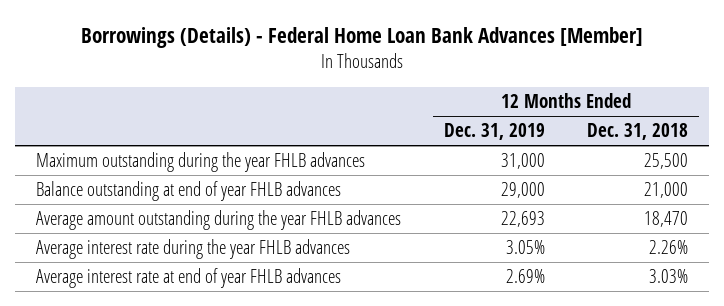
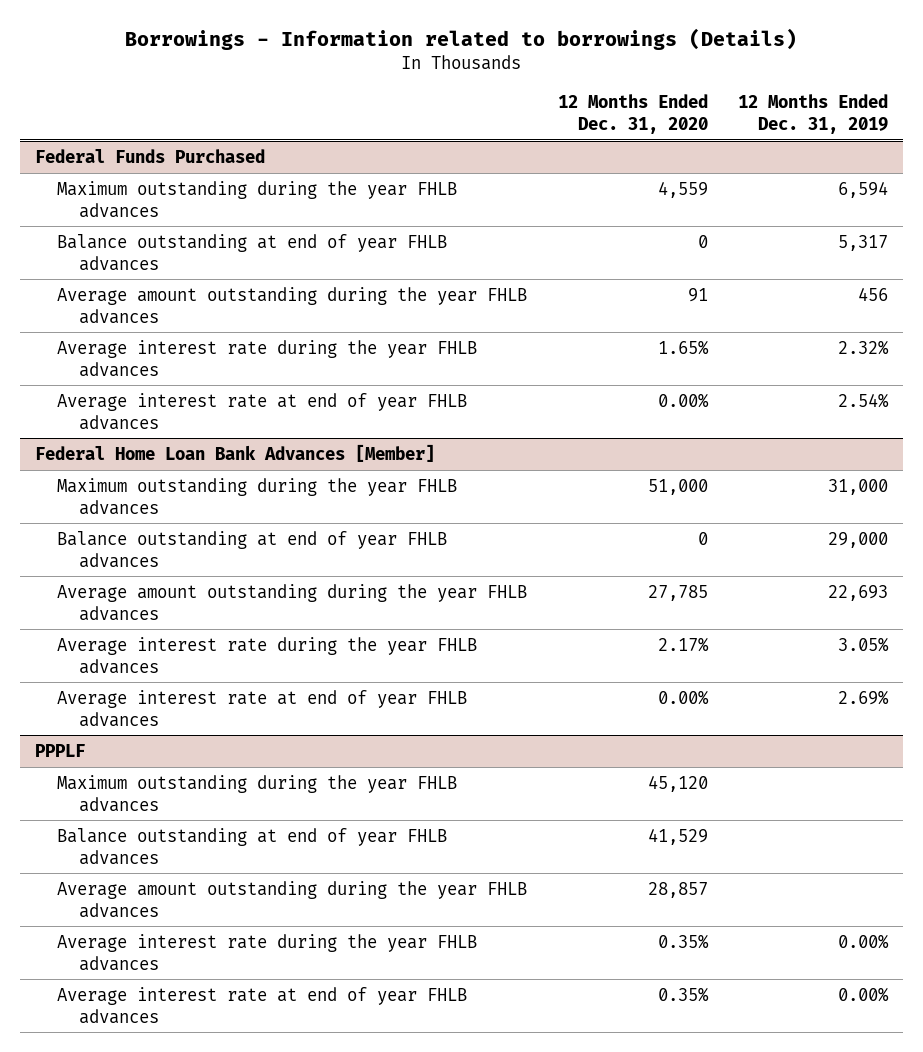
- Borrowings (Details) - Federal Home Loan Bank Advances [Member]
+ Borrowings - Information related to borrowings (Details)
- | 12 Months Ended Dec. 31, 2019 | 12 Months Ended Dec. 31, 2018
+ | 12 Months Ended Dec. 31, 2020 | 12 Months Ended Dec. 31, 2019
+ Federal Funds Purchased
+ Maximum outstanding during the year FHLB advances | 4,559 | 6,594
+ Balance outstanding at end of year FHLB advances | 0 | 5,317
+ Average amount outstanding during the year FHLB advances | 91 | 456
+ Average interest rate during the year FHLB advances | 1.65% | 2.32%
+ Average interest rate at end of year FHLB advances | 0.00% | 2.54%
+ Federal Home Loan Bank Advances [Member]
+ PPPLF
+ Maximum outstanding during the year FHLB advances | 45,120 |
+ Balance outstanding at end of year FHLB advances | 41,529 |
+ Average amount outstanding during the year FHLB advances | 28,857 |
+ Average interest rate during the year FHLB advances | 0.35% | 0.00%
+ Average interest rate at end of year FHLB advances | 0.35% | 0.00%

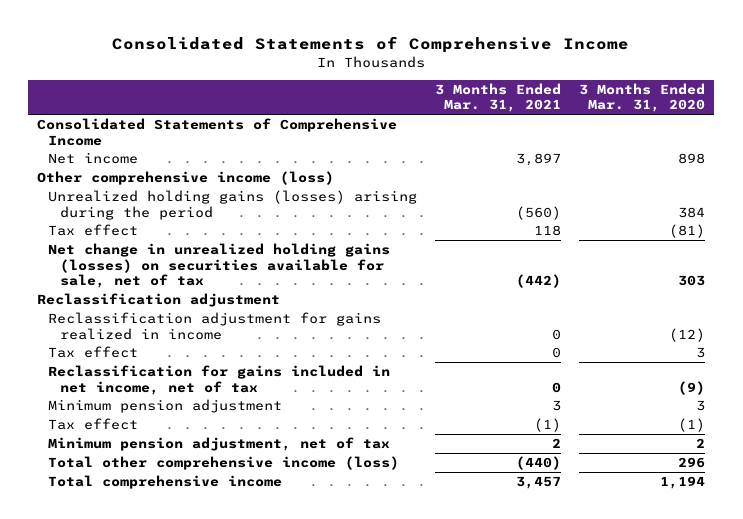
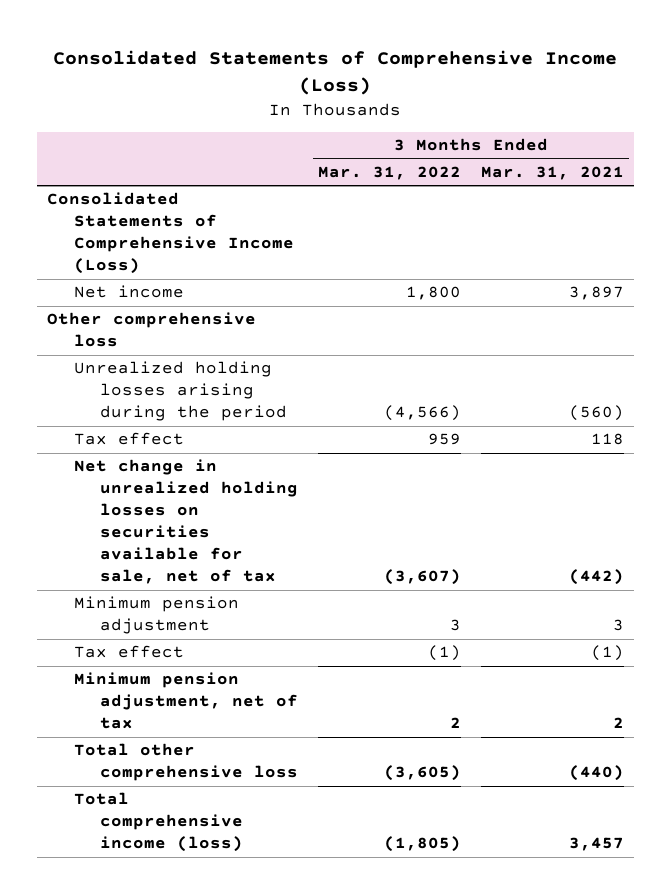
- Consolidated Statements of Comprehensive Income
+ Consolidated Statements of Comprehensive Income (Loss)
- | 3 Months Ended Mar. 31, 2021 | 3 Months Ended Mar. 31, 2020
+ | 3 Months Ended Mar. 31, 2022 | 3 Months Ended Mar. 31, 2021
- Consolidated Statements of Comprehensive Income
+ Consolidated Statements of Comprehensive Income (Loss)
- Other comprehensive income (loss)
- Unrealized holding gains (losses) arising during the period | (560) | 384
+ Other comprehensive loss
+ Unrealized holding losses arising during the period | (4,566) | (560)
- Net change in unrealized holding gains (losses) on securities available for sale, net of tax | (442) | 303
- Reclassification adjustment
- Reclassification adjustment for gains realized in income | 0 | (12)
- Tax effect | 0 | 3
- Reclassification for gains included in net income, net of tax | 0 | (9)
+ Net change in unrealized holding losses on securities available for sale, net of tax | (3,607) | (442)
- Total other comprehensive income (loss) | (440) | 296
- Total comprehensive income | 3,457 | 1,194
+ Total other comprehensive loss | (3,605) | (440)
+ Total comprehensive income (loss) | (1,805) | 3,457

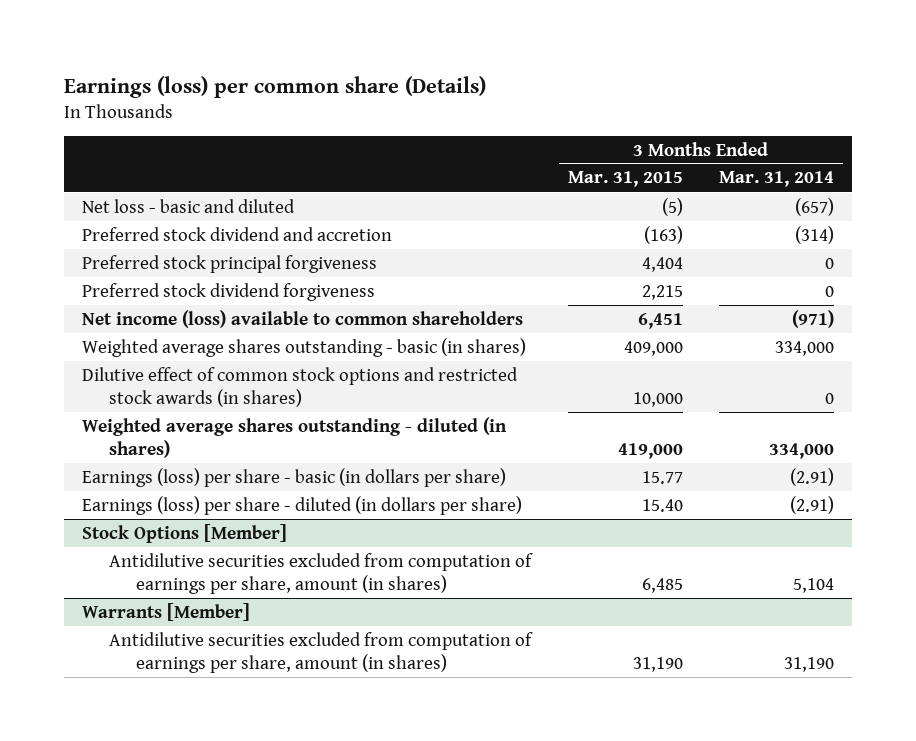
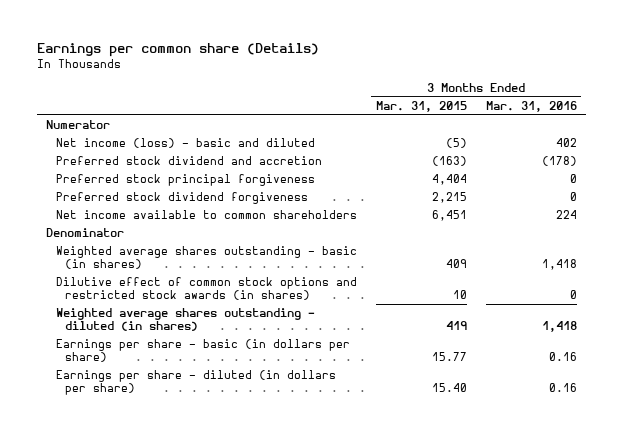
- Earnings (loss) per common share (Details)
+ Earnings per common share (Details)
- | 3 Months Ended Mar. 31, 2015 | 3 Months Ended Mar. 31, 2014
+ | 3 Months Ended Mar. 31, 2015 | 3 Months Ended Mar. 31, 2016
- Net loss - basic and diluted | (5) | (657)
+ Numerator
+ Net income (loss) - basic and diluted | (5) | 402
- Net income (loss) available to common shareholders | 6,451 | (971)
- Weighted average shares outstanding - basic (in shares) | 409,000 | 334,000
- Dilutive effect of common stock options and restricted stock awards (in shares) | 10,000 | 0
- Weighted average shares outstanding - diluted (in shares) | 419,000 | 334,000
- Earnings (loss) per share - basic (in dollars per share) | 15.77 | (2.91)
- Earnings (loss) per share - diluted (in dollars per share) | 15.40 | (2.91)
- Stock Options [Member]
- Antidilutive securities excluded from computation of earnings per share, amount (in shares) | 6,485 | 5,104
- Warrants [Member]
- Antidilutive securities excluded from computation of earnings per share, amount (in shares) | 31,190 | 31,190
+ Net income available to common shareholders | 6,451 | 224
+ Denominator
+ Weighted average shares outstanding - basic (in shares) | 409 | 1,418
+ Dilutive effect of common stock options and restricted stock awards (in shares) | 10 | 0
+ Weighted average shares outstanding - diluted (in shares) | 419 | 1,418
+ Earnings per share - basic (in dollars per share) | 15.77 | 0.16
+ Earnings per share - diluted (in dollars per share) | 15.40 | 0.16

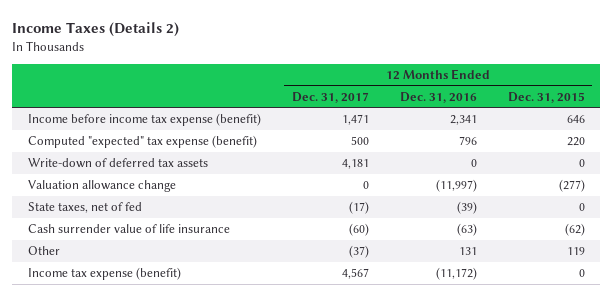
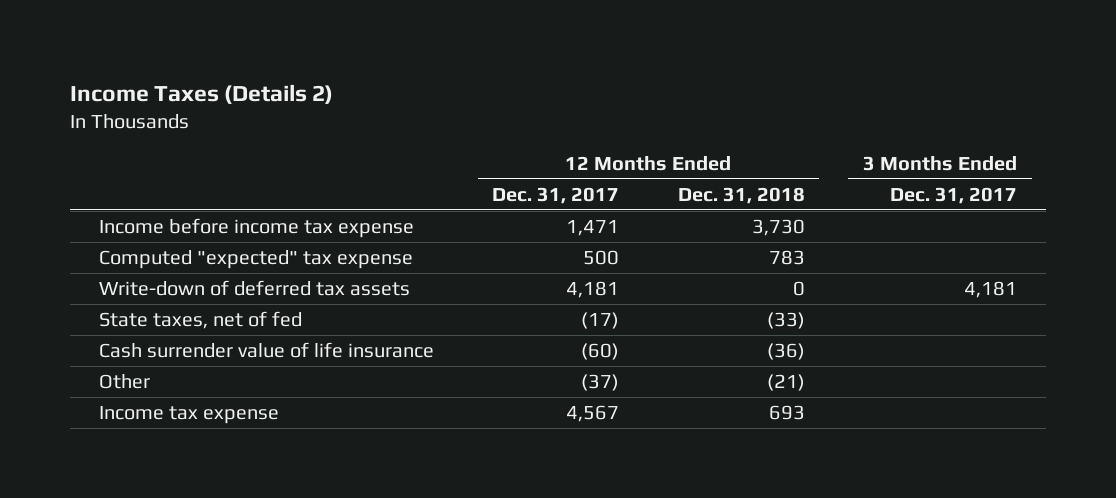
- | 12 Months Ended Dec. 31, 2017 | 12 Months Ended Dec. 31, 2016 | 12 Months Ended Dec. 31, 2015
+ | 12 Months Ended Dec. 31, 2017 | 12 Months Ended Dec. 31, 2018 | 3 Months Ended Dec. 31, 2017
- Income before income tax expense (benefit) | 1,471 | 2,341 | 646
- Computed "expected" tax expense (benefit) | 500 | 796 | 220
+ Income before income tax expense | 1,471 | 3,730 |
+ Computed "expected" tax expense | 500 | 783 |
- Valuation allowance change | 0 | (11,997) | (277)
- Income tax expense (benefit) | 4,567 | (11,172) | 0
+ Income tax expense | 4,567 | 693 |

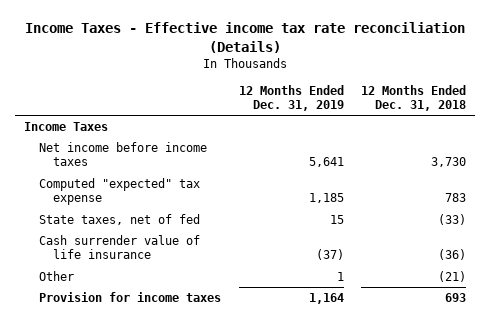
- Income Taxes (Details 2)
+ Income Taxes - Effective income tax rate reconciliation (Details)
- | 12 Months Ended Dec. 31, 2017 | 12 Months Ended Dec. 31, 2018 | 3 Months Ended Dec. 31, 2017
+ | 12 Months Ended Dec. 31, 2019 | 12 Months Ended Dec. 31, 2018
- Income before income tax expense | 1,471 | 3,730 |
+ Income Taxes
+ Net income before income taxes | 5,641 | 3,730
- Write-down of deferred tax assets | 4,181 | 0 | 4,181
- Income tax expense | 4,567 | 693 |
+ Provision for income taxes | 1,164 | 693

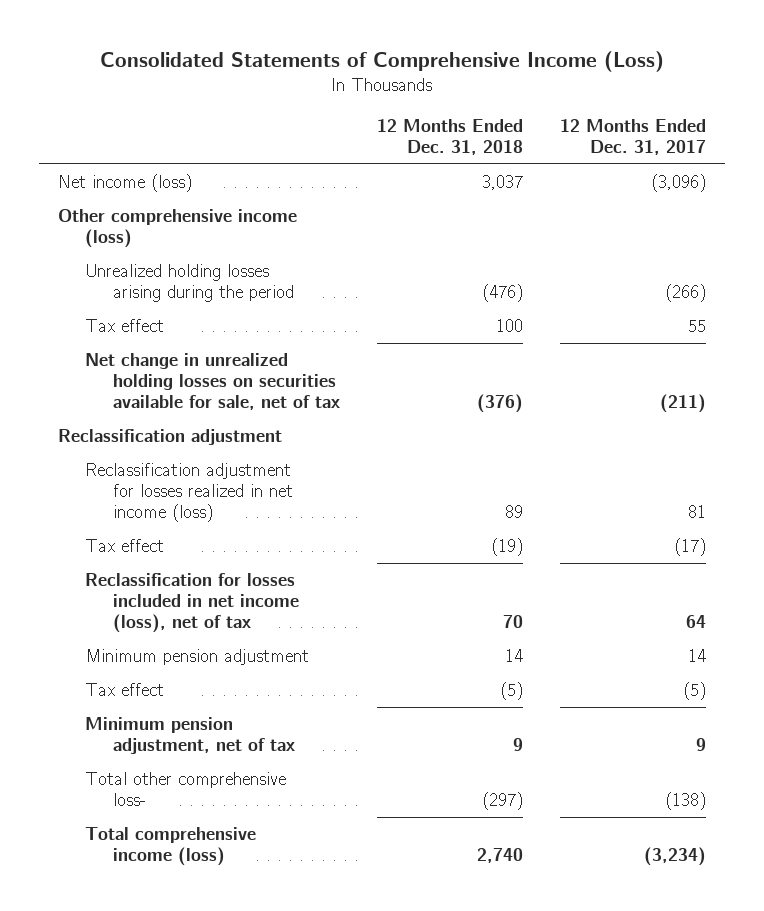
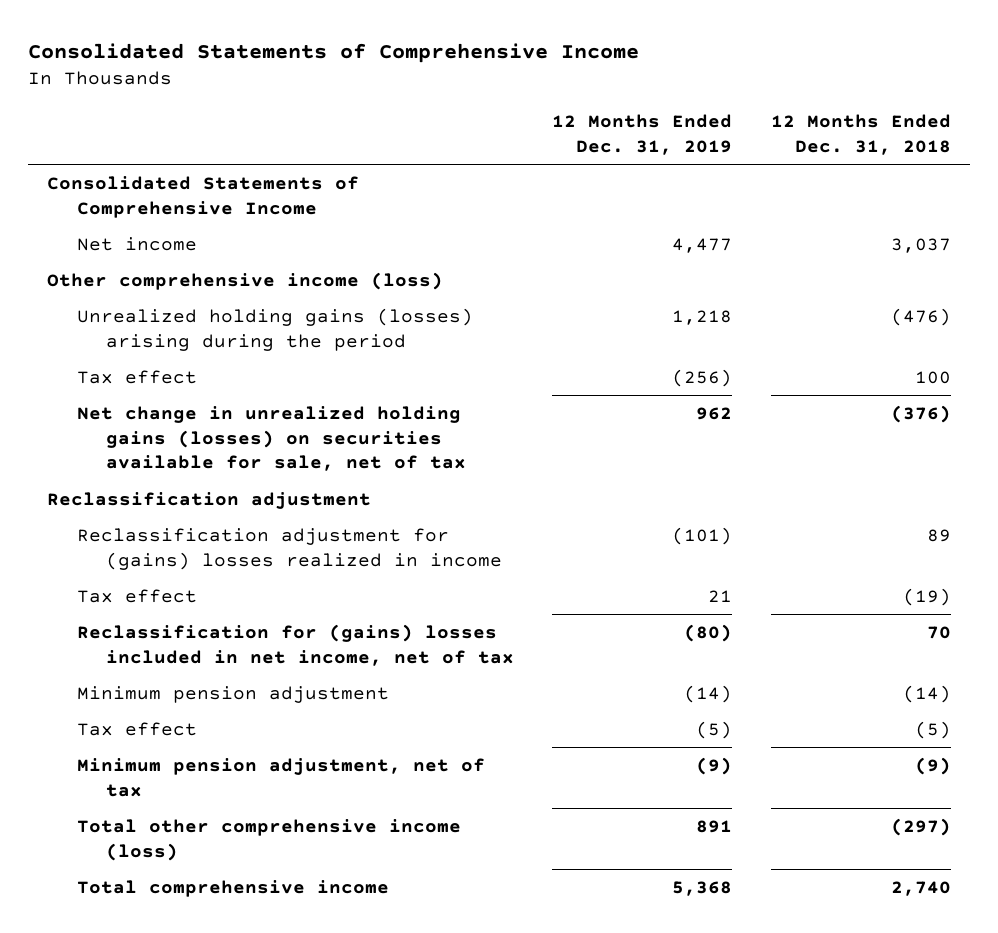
- Consolidated Statements of Comprehensive Income (Loss)
+ Consolidated Statements of Comprehensive Income
- | 12 Months Ended Dec. 31, 2018 | 12 Months Ended Dec. 31, 2017
+ | 12 Months Ended Dec. 31, 2019 | 12 Months Ended Dec. 31, 2018
- Net income (loss) | 3,037 | (3,096)
+ Consolidated Statements of Comprehensive Income
+ Net income | 4,477 | 3,037
- Unrealized holding losses arising during the period | (476) | (266)
+ Unrealized holding gains (losses) arising during the period | 1,218 | (476)
- Net change in unrealized holding losses on securities available for sale, net of tax | (376) | (211)
+ Net change in unrealized holding gains (losses) on securities available for sale, net of tax | 962 | (376)
- Reclassification adjustment for losses realized in net income (loss) | 89 | 81
+ Reclassification adjustment for (gains) losses realized in income | (101) | 89
- Reclassification for losses included in net income (loss), net of tax | 70 | 64
- Minimum pension adjustment | 14 | 14
+ Reclassification for (gains) losses included in net income, net of tax | (80) | 70
+ Minimum pension adjustment | (14) | (14)
- Minimum pension adjustment, net of tax | 9 | 9
- Total other comprehensive loss- | (297) | (138)
- Total comprehensive income (loss) | 2,740 | (3,234)
+ Minimum pension adjustment, net of tax | (9) | (9)
+ Total other comprehensive income (loss) | 891 | (297)
+ Total comprehensive income | 5,368 | 2,740

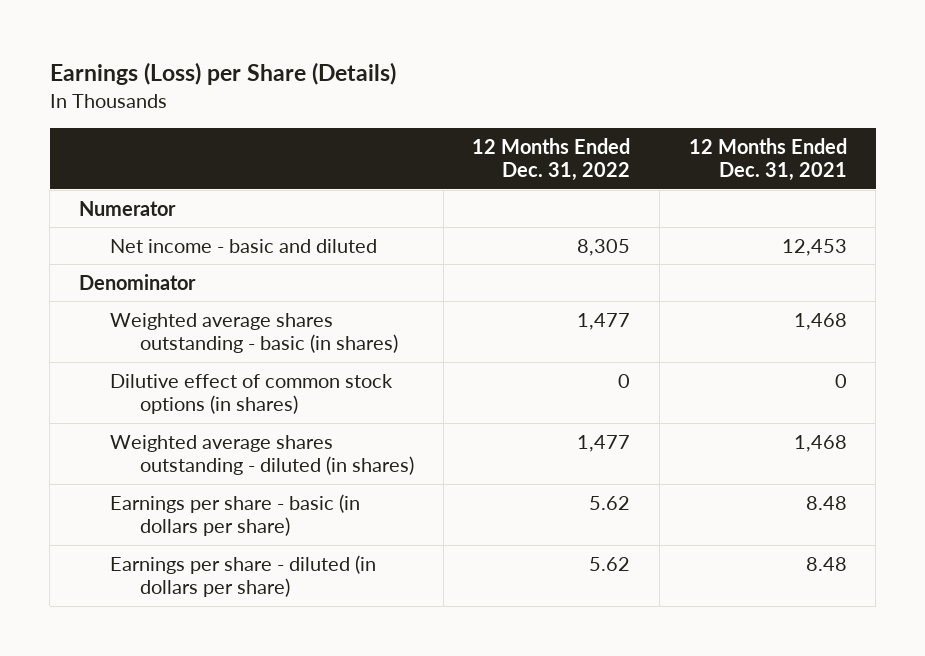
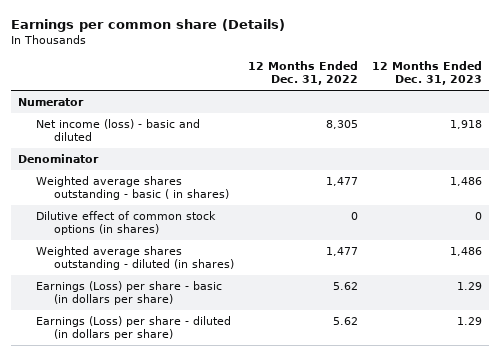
- Earnings (Loss) per Share (Details)
+ Earnings per common share (Details)
- | 12 Months Ended Dec. 31, 2022 | 12 Months Ended Dec. 31, 2021
+ | 12 Months Ended Dec. 31, 2022 | 12 Months Ended Dec. 31, 2023
- Net income - basic and diluted | 8,305 | 12,453
+ Net income (loss) - basic and diluted | 8,305 | 1,918
- Weighted average shares outstanding - basic (in shares) | 1,477 | 1,468
+ Weighted average shares outstanding - basic ( in shares) | 1,477 | 1,486
- Earnings per share - basic (in dollars per share) | 5.62 | 8.48
- Earnings per share - diluted (in dollars per share) | 5.62 | 8.48
+ Earnings (Loss) per share - basic (in dollars per share) | 5.62 | 1.29
+ Earnings (Loss) per share - diluted (in dollars per share) | 5.62 | 1.29

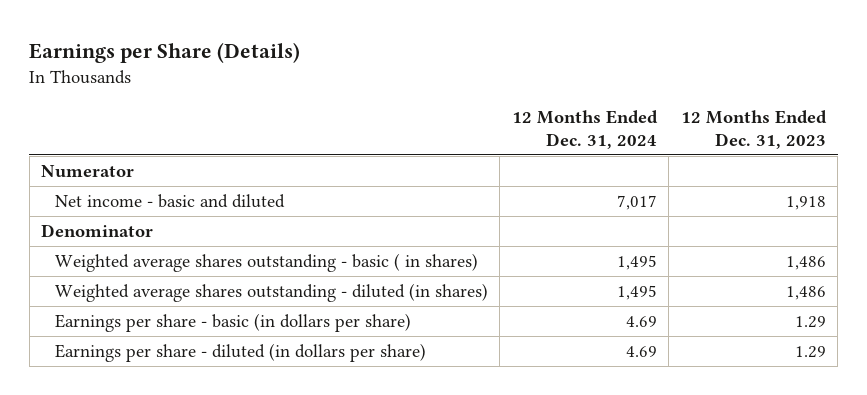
- Earnings per common share (Details)
+ Earnings per Share (Details)
- | 12 Months Ended Dec. 31, 2022 | 12 Months Ended Dec. 31, 2023
+ | 12 Months Ended Dec. 31, 2024 | 12 Months Ended Dec. 31, 2023
- Net income (loss) - basic and diluted | 8,305 | 1,918
+ Net income - basic and diluted | 7,017 | 1,918
- Dilutive effect of common stock options (in shares) | 0 | 0
- Earnings (Loss) per share - basic (in dollars per share) | 5.62 | 1.29
- Earnings (Loss) per share - diluted (in dollars per share) | 5.62 | 1.29
+ Earnings per share - basic (in dollars per share) | 4.69 | 1.29
+ Earnings per share - diluted (in dollars per share) | 4.69 | 1.29

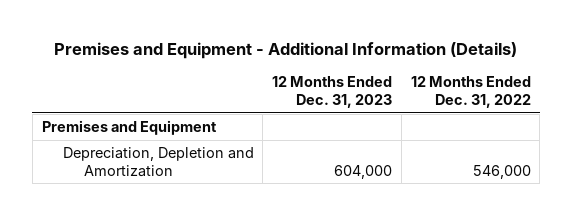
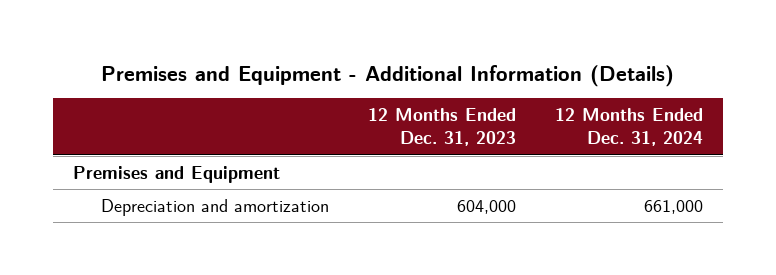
- | 12 Months Ended Dec. 31, 2023 | 12 Months Ended Dec. 31, 2022
+ | 12 Months Ended Dec. 31, 2023 | 12 Months Ended Dec. 31, 2024
- Depreciation, Depletion and Amortization | 604,000 | 546,000
+ Depreciation and amortization | 604,000 | 661,000

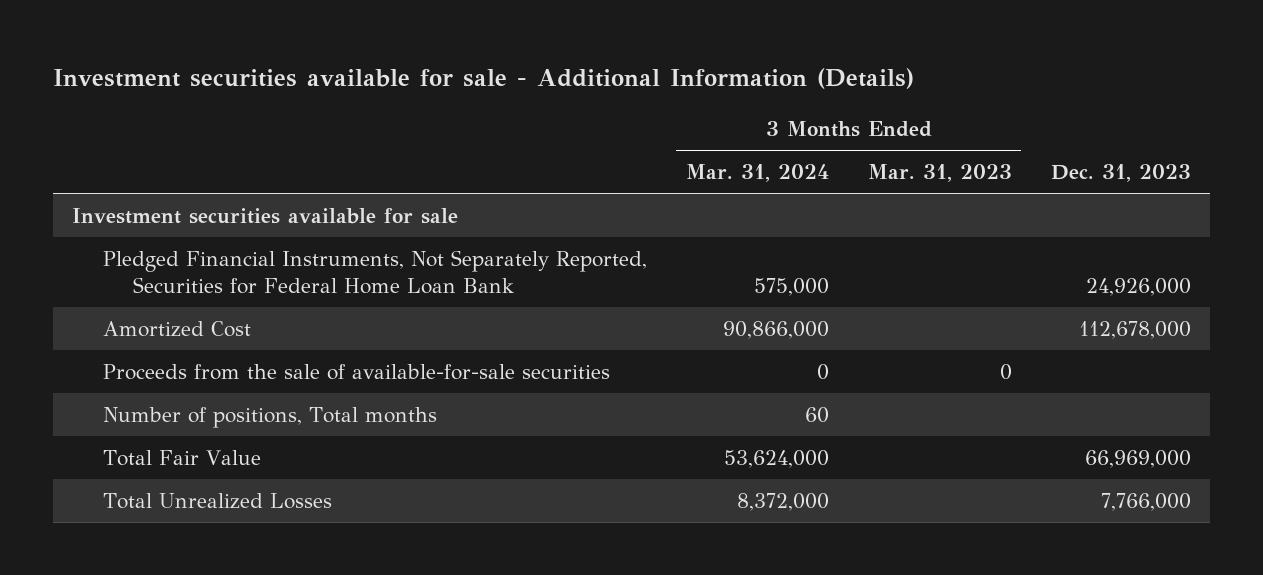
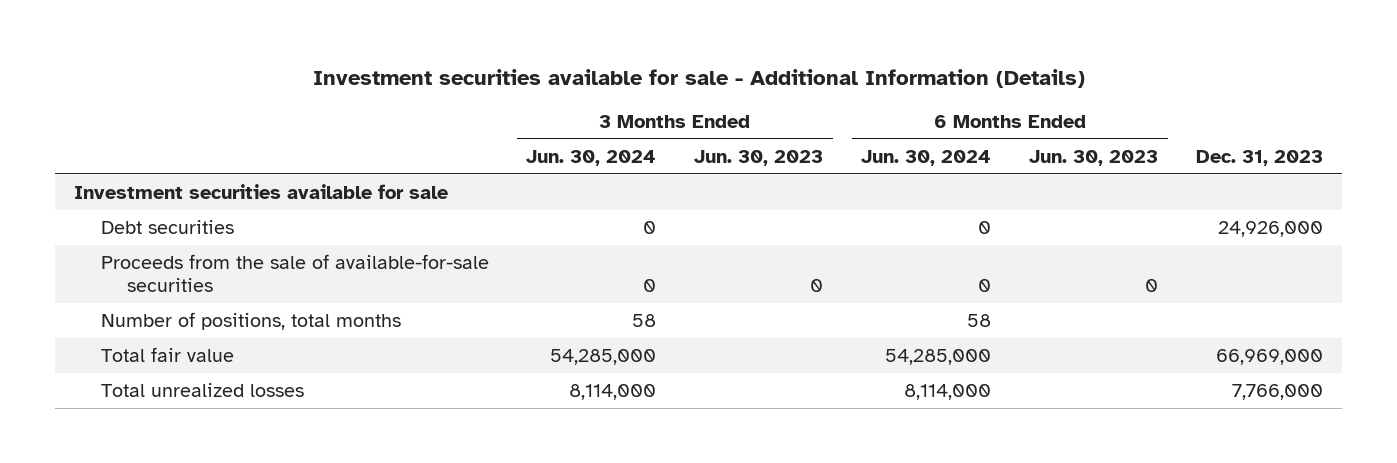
- | 3 Months Ended Mar. 31, 2024 | 3 Months Ended Mar. 31, 2023 | Dec. 31, 2023
+ | 3 Months Ended Jun. 30, 2024 | 3 Months Ended Jun. 30, 2023 | 6 Months Ended Jun. 30, 2024 | 6 Months Ended Jun. 30, 2023 | Dec. 31, 2023
- Pledged Financial Instruments, Not Separately Reported, Securities for Federal Home Loan Bank | 575,000 | | 24,926,000
- Amortized Cost | 90,866,000 | | 112,678,000
+ Debt securities | 0 | | 0 | | 24,926,000
- Number of positions, Total months | 60 | |
- Total Fair Value | 53,624,000 | | 66,969,000
- Total Unrealized Losses | 8,372,000 | | 7,766,000
+ Number of positions, total months | 58 | | 58 | |
+ Total fair value | 54,285,000 | | 54,285,000 | | 66,969,000
+ Total unrealized losses | 8,114,000 | | 8,114,000 | | 7,766,000

